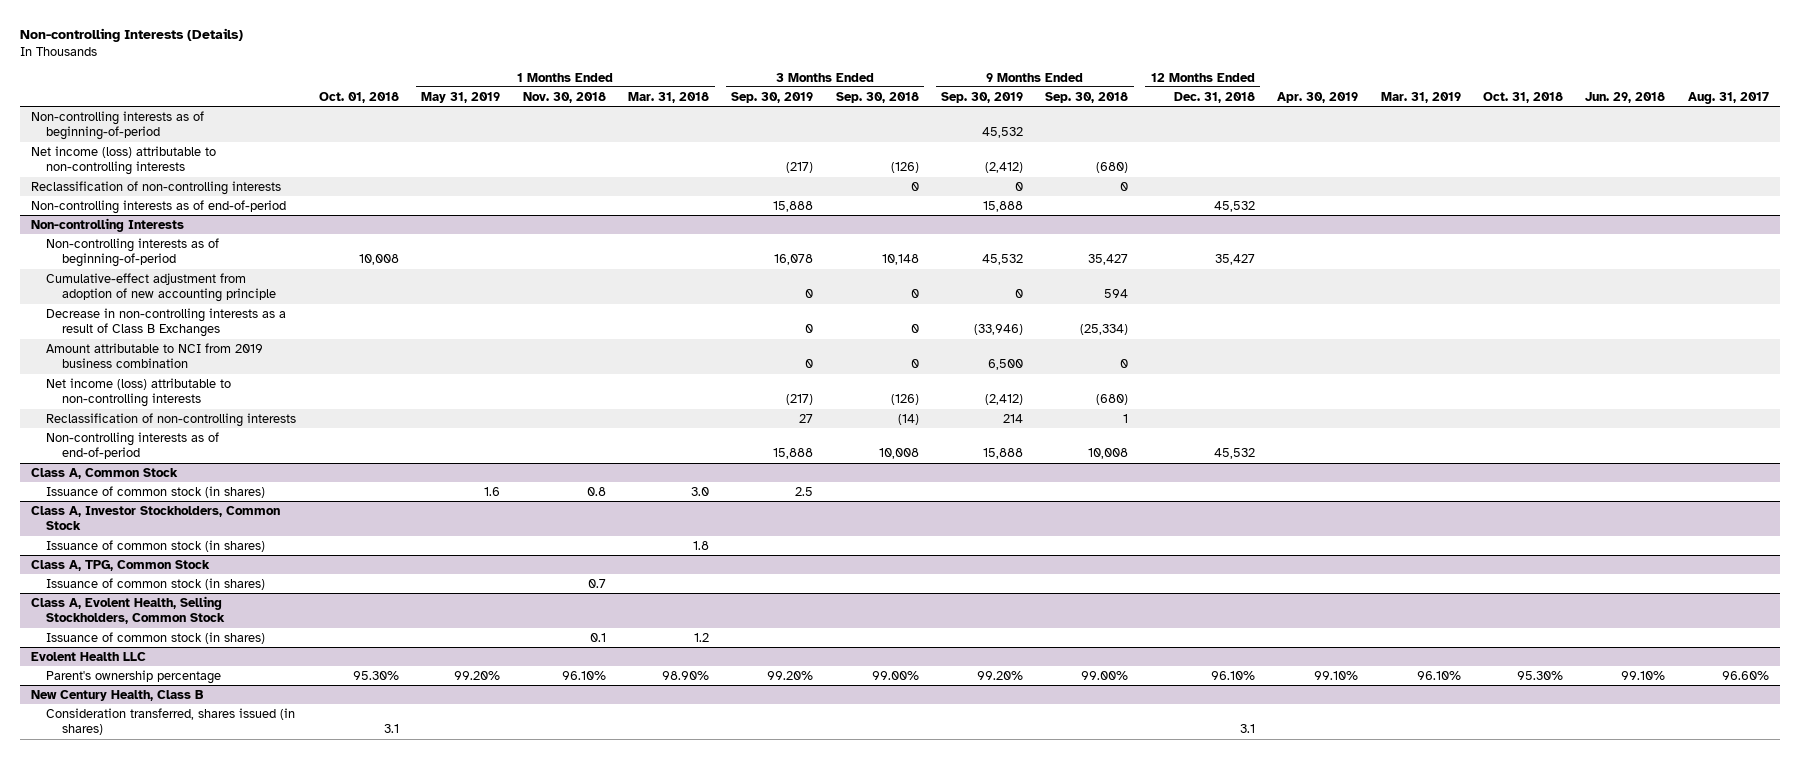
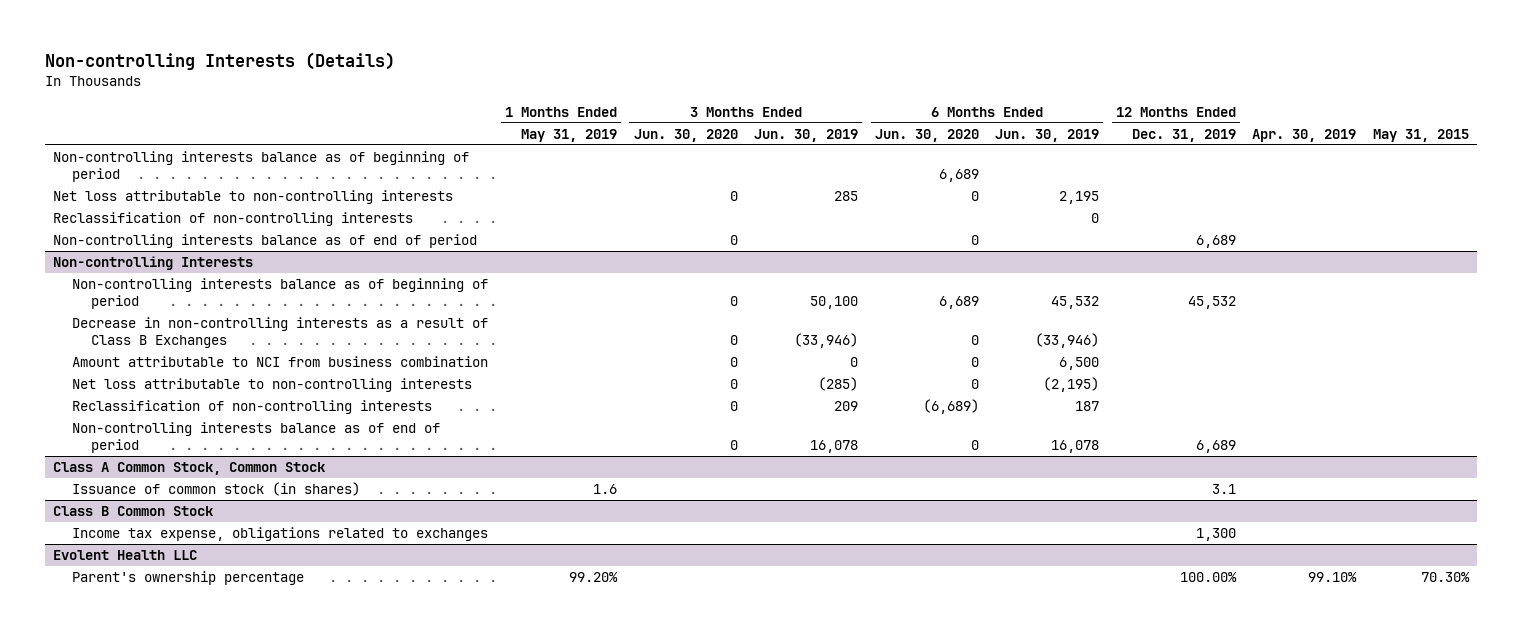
- | Oct. 01, 2018 | 1 Months Ended May 31, 2019 | 1 Months Ended Nov. 30, 2018 | 1 Months Ended Mar. 31, 2018 | 3 Months Ended Sep. 30, 2019 | 3 Months Ended Sep. 30, 2018 | 9 Months Ended Sep. 30, 2019 | 9 Months Ended Sep. 30, 2018 | 12 Months Ended Dec. 31, 2018 | Apr. 30, 2019 | Mar. 31, 2019 | Oct. 31, 2018 | Jun. 29, 2018 | Aug. 31, 2017
+ | 1 Months Ended May 31, 2019 | 3 Months Ended Jun. 30, 2020 | 3 Months Ended Jun. 30, 2019 | 6 Months Ended Jun. 30, 2020 | 6 Months Ended Jun. 30, 2019 | 12 Months Ended Dec. 31, 2019 | Apr. 30, 2019 | May 31, 2015
- Non-controlling interests as of beginning-of-period | | | | | | | 45,532 | | | | | | |
- Net income (loss) attributable to non-controlling interests | | | | | (217) | (126) | (2,412) | (680) | | | | | |
+ Non-controlling interests balance as of beginning of period | | | | 6,689 | | | |
+ Net loss attributable to non-controlling interests | | 0 | 285 | 0 | 2,195 | | |
- Non-controlling interests as of end-of-period | | | | | 15,888 | | 15,888 | | 45,532 | | | | |
+ Non-controlling interests balance as of end of period | | 0 | | 0 | | 6,689 | |
@ Non-controlling Interests
- Non-controlling interests as of beginning-of-period | 10,008 | | | | 16,078 | 10,148 | 45,532 | 35,427 | 35,427 | | | | |
- Cumulative-effect adjustment from adoption of new accounting principle | | | | | 0 | 0 | 0 | 594 | | | | | |
+ Non-controlling interests balance as of beginning of period | | 0 | 50,100 | 6,689 | 45,532 | 45,532 | |
- Amount attributable to NCI from 2019 business combination | | | | | 0 | 0 | 6,500 | 0 | | | | | |
- Net income (loss) attributable to non-controlling interests | | | | | (217) | (126) | (2,412) | (680) | | | | | |
+ Amount attributable to NCI from business combination | | 0 | 0 | 0 | 6,500 | | |
+ Net loss attributable to non-controlling interests | | 0 | (285) | 0 | (2,195) | | |
- Non-controlling interests as of end-of-period | | | | | 15,888 | 10,008 | 15,888 | 10,008 | 45,532 | | | | |
- Class A, Common Stock
@ Non-controlling Interests
+ Non-controlling interests balance as of end of period | | 0 | 16,078 | 0 | 16,078 | 6,689 | |
+ Class A Common Stock, Common Stock
- Class A, Investor Stockholders, Common Stock
- Issuance of common stock (in shares) | | | | 1.8 | | | | | | | | | |
- Class A, TPG, Common Stock
- Issuance of common stock (in shares) | | | 0.7 | | | | | | | | | | |
- Class A, Evolent Health, Selling Stockholders, Common Stock
- Issuance of common stock (in shares) | | | 0.1 | 1.2 | | | | | | | | | |
+ Class B Common Stock
+ Income tax expense, obligations related to exchanges | | | | | | 1,300 | |
- New Century Health, Class B
- Consideration transferred, shares issued (in shares) | 3.1 | | | | | | | | 3.1 | | | | |

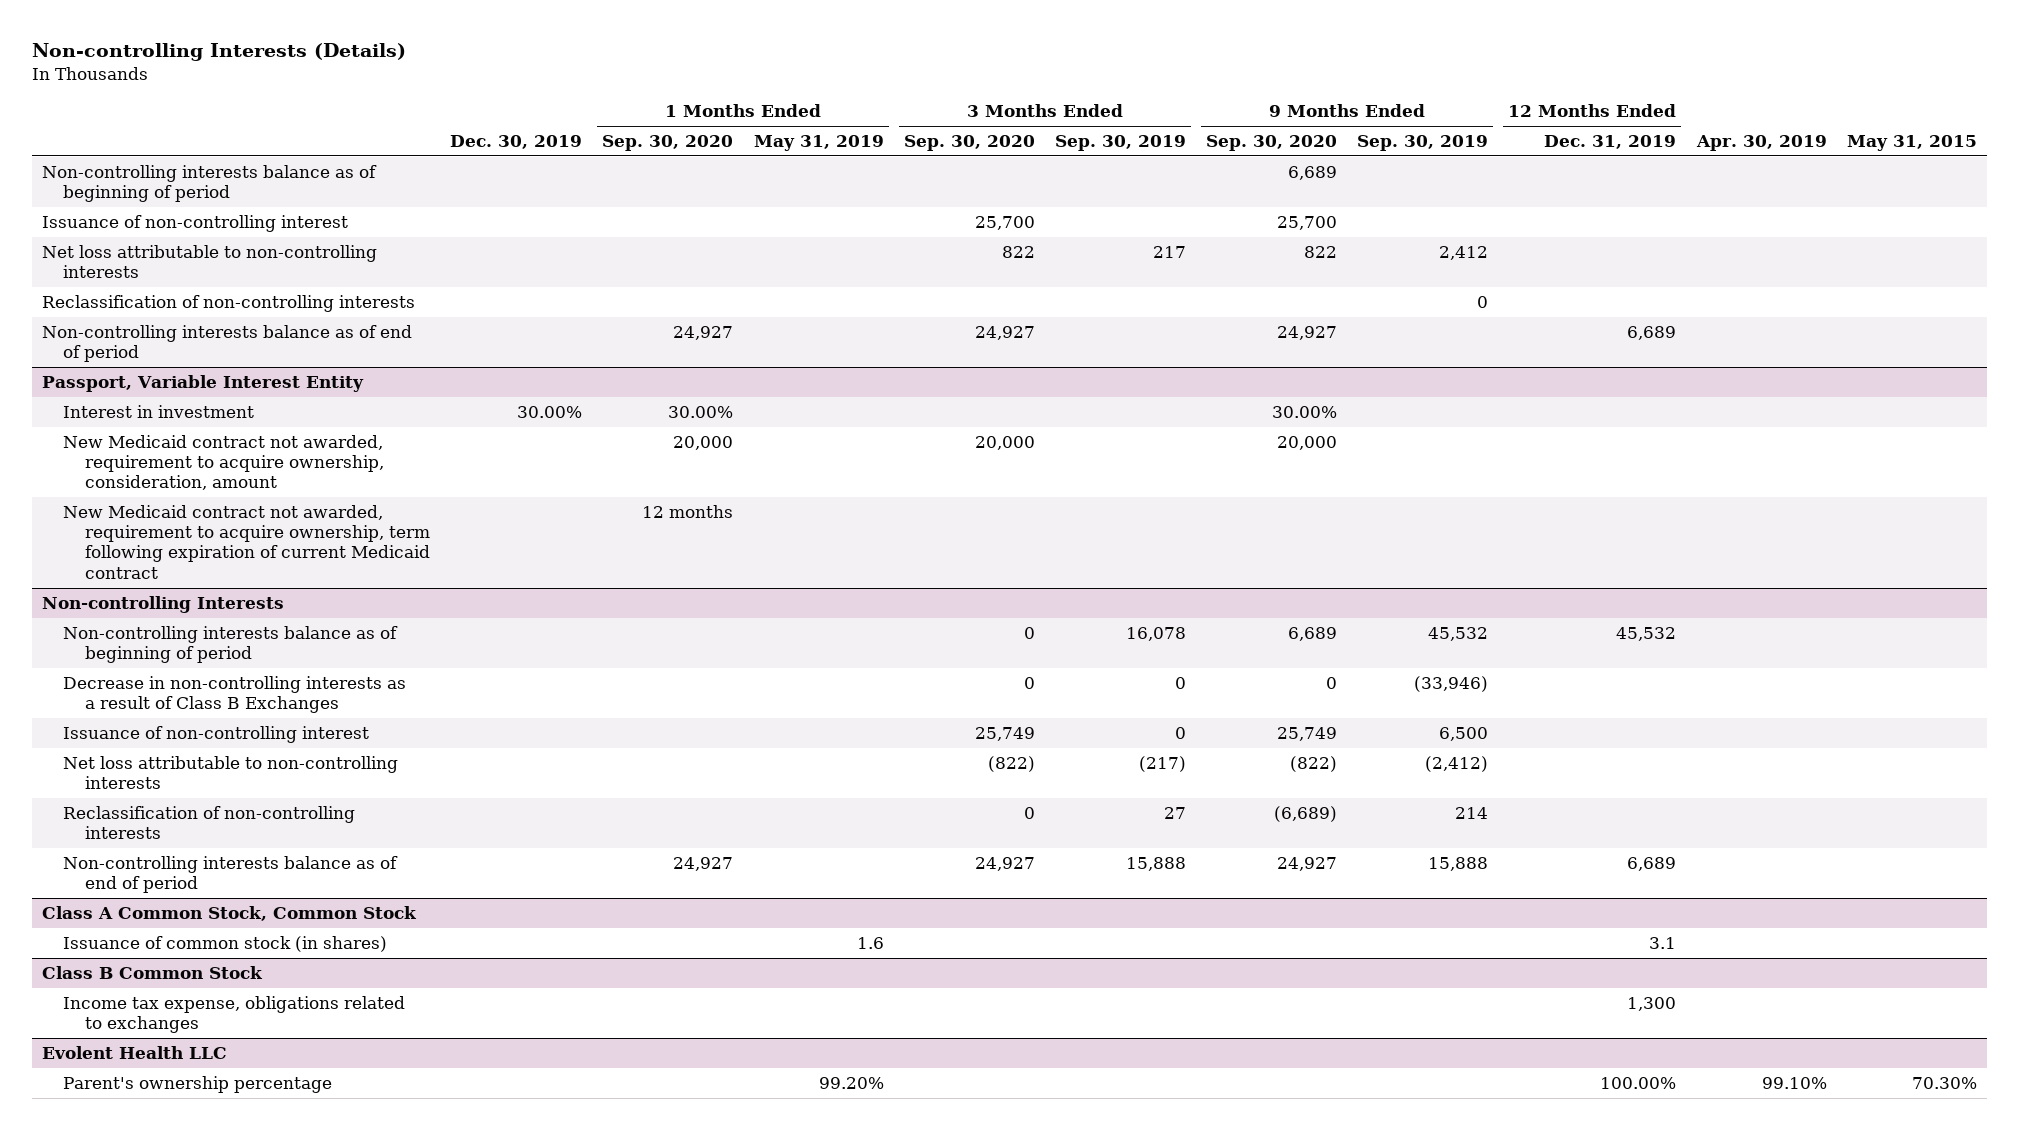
- | 1 Months Ended May 31, 2019 | 3 Months Ended Jun. 30, 2020 | 3 Months Ended Jun. 30, 2019 | 6 Months Ended Jun. 30, 2020 | 6 Months Ended Jun. 30, 2019 | 12 Months Ended Dec. 31, 2019 | Apr. 30, 2019 | May 31, 2015
+ | Dec. 30, 2019 | 1 Months Ended Sep. 30, 2020 | 1 Months Ended May 31, 2019 | 3 Months Ended Sep. 30, 2020 | 3 Months Ended Sep. 30, 2019 | 9 Months Ended Sep. 30, 2020 | 9 Months Ended Sep. 30, 2019 | 12 Months Ended Dec. 31, 2019 | Apr. 30, 2019 | May 31, 2015
+ Issuance of non-controlling interest | | | | 25,700 | | 25,700 | | | |
+ Passport, Variable Interest Entity
+ Interest in investment | 30.00% | 30.00% | | | | 30.00% | | | |
+ New Medicaid contract not awarded, requirement to acquire ownership, consideration, amount | | 20,000 | | 20,000 | | 20,000 | | | |
+ New Medicaid contract not awarded, requirement to acquire ownership, term following expiration of current Medicaid contract | | 12 months | | | | | | | |
@ Non-controlling Interests
- Amount attributable to NCI from business combination | | 0 | 0 | 0 | 6,500 | | |
+ Issuance of non-controlling interest | | | | 25,749 | 0 | 25,749 | 6,500 | | |

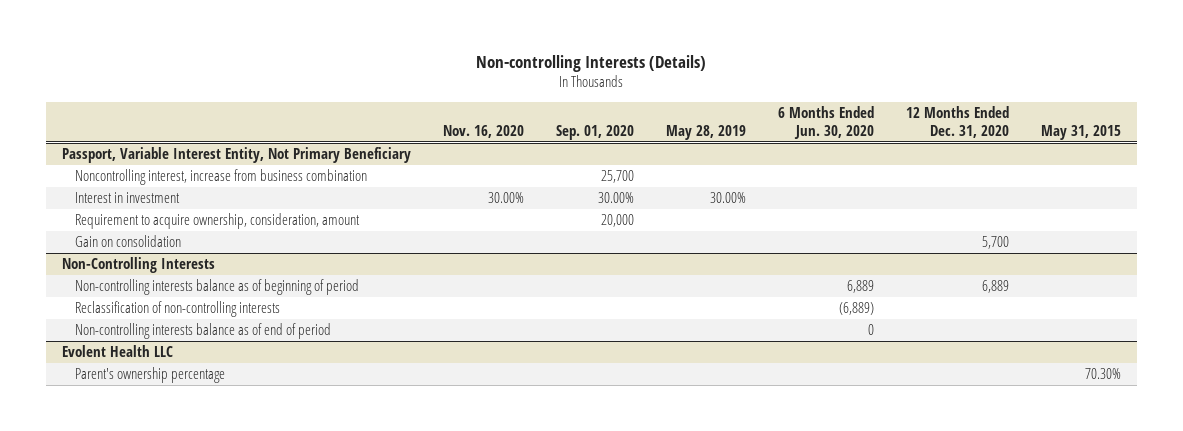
- | Dec. 30, 2019 | 1 Months Ended Sep. 30, 2020 | 1 Months Ended May 31, 2019 | 3 Months Ended Sep. 30, 2020 | 3 Months Ended Sep. 30, 2019 | 9 Months Ended Sep. 30, 2020 | 9 Months Ended Sep. 30, 2019 | 12 Months Ended Dec. 31, 2019 | Apr. 30, 2019 | May 31, 2015
+ | Nov. 16, 2020 | Sep. 01, 2020 | May 28, 2019 | 6 Months Ended Jun. 30, 2020 | 12 Months Ended Dec. 31, 2020 | May 31, 2015
- Non-controlling interests balance as of beginning of period | | | | | | 6,689 | | | |
- Issuance of non-controlling interest | | | | 25,700 | | 25,700 | | | |
- Net loss attributable to non-controlling interests | | | | 822 | 217 | 822 | 2,412 | | |
- Reclassification of non-controlling interests | | | | | | | 0 | | |
- Non-controlling interests balance as of end of period | | 24,927 | | 24,927 | | 24,927 | | 6,689 | |
- Passport, Variable Interest Entity
+ Passport, Variable Interest Entity, Not Primary Beneficiary
+ Noncontrolling interest, increase from business combination | | 25,700 | | | |
- New Medicaid contract not awarded, requirement to acquire ownership, consideration, amount | | 20,000 | | 20,000 | | 20,000 | | | |
- New Medicaid contract not awarded, requirement to acquire ownership, term following expiration of current Medicaid contract | | 12 months | | | | | | | |
- Non-controlling Interests
+ Requirement to acquire ownership, consideration, amount | | 20,000 | | | |
+ Gain on consolidation | | | | | 5,700 |
+ Non-Controlling Interests
- Decrease in non-controlling interests as a result of Class B Exchanges | | | | 0 | 0 | 0 | (33,946) | | |
- Issuance of non-controlling interest | | | | 25,749 | 0 | 25,749 | 6,500 | | |
- Net loss attributable to non-controlling interests | | | | (822) | (217) | (822) | (2,412) | | |
- Class A Common Stock, Common Stock
- Issuance of common stock (in shares) | | | 1.6 | | | | | 3.1 | |
- Class B Common Stock
- Income tax expense, obligations related to exchanges | | | | | | | | 1,300 | |

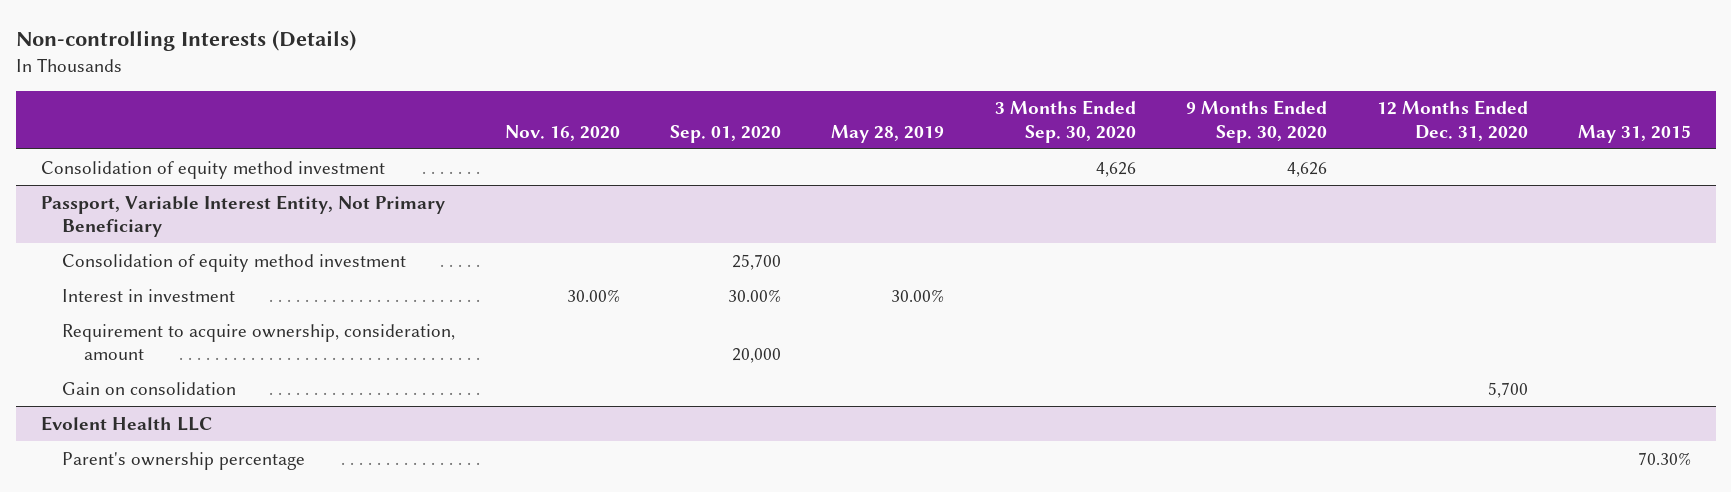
- | Nov. 16, 2020 | Sep. 01, 2020 | May 28, 2019 | 6 Months Ended Jun. 30, 2020 | 12 Months Ended Dec. 31, 2020 | May 31, 2015
+ | Nov. 16, 2020 | Sep. 01, 2020 | May 28, 2019 | 3 Months Ended Sep. 30, 2020 | 9 Months Ended Sep. 30, 2020 | 12 Months Ended Dec. 31, 2020 | May 31, 2015
+ Consolidation of equity method investment | | | | 4,626 | 4,626 | |
@ Passport, Variable Interest Entity, Not Primary Beneficiary
- Noncontrolling interest, increase from business combination | | 25,700 | | | |
+ Consolidation of equity method investment | | 25,700 | | | | |
- Non-Controlling Interests
- Non-controlling interests balance as of beginning of period | | | | 6,889 | 6,889 |
- Reclassification of non-controlling interests | | | | (6,889) | |
- Non-controlling interests balance as of end of period | | | | 0 | |

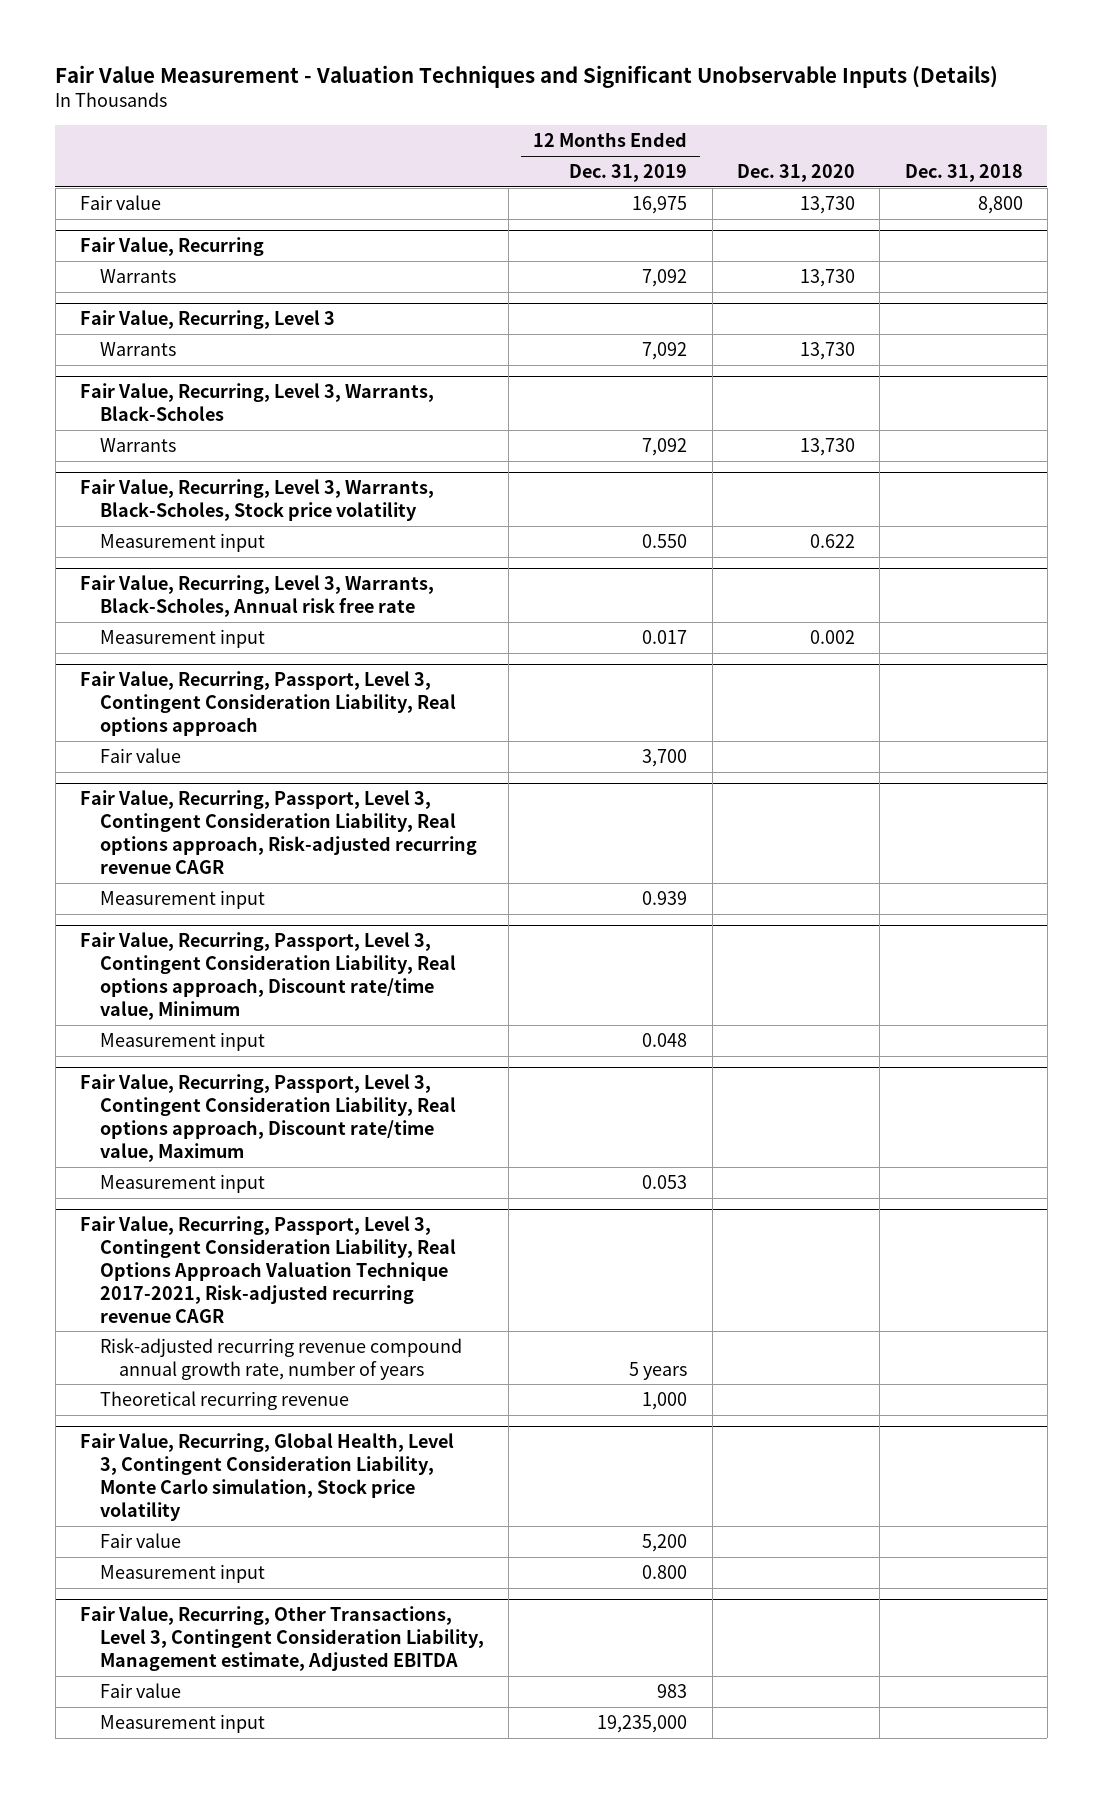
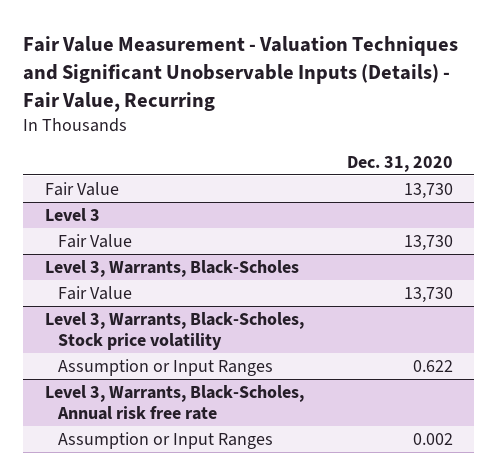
- Fair Value Measurement - Valuation Techniques and Significant Unobservable Inputs (Details)
+ Fair Value Measurement - Valuation Techniques and Significant Unobservable Inputs (Details) - Fair Value, Recurring
- | 12 Months Ended Dec. 31, 2019 | Dec. 31, 2020 | Dec. 31, 2018
+ | Dec. 31, 2020
- Fair value | 16,975 | 13,730 | 8,800
- Fair Value, Recurring
- Warrants | 7,092 | 13,730 |
- Fair Value, Recurring, Level 3
- Warrants | 7,092 | 13,730 |
- Fair Value, Recurring, Level 3, Warrants, Black-Scholes
- Warrants | 7,092 | 13,730 |
- Fair Value, Recurring, Level 3, Warrants, Black-Scholes, Stock price volatility
- Measurement input | 0.550 | 0.622 |
- Fair Value, Recurring, Level 3, Warrants, Black-Scholes, Annual risk free rate
- Measurement input | 0.017 | 0.002 |
- Fair Value, Recurring, Passport, Level 3, Contingent Consideration Liability, Real options approach
- Fair value | 3,700 | |
- Fair Value, Recurring, Passport, Level 3, Contingent Consideration Liability, Real options approach, Risk-adjusted recurring revenue CAGR
- Measurement input | 0.939 | |
- Fair Value, Recurring, Passport, Level 3, Contingent Consideration Liability, Real options approach, Discount rate/time value, Minimum
- Measurement input | 0.048 | |
- Fair Value, Recurring, Passport, Level 3, Contingent Consideration Liability, Real options approach, Discount rate/time value, Maximum
- Measurement input | 0.053 | |
- Fair Value, Recurring, Passport, Level 3, Contingent Consideration Liability, Real Options Approach Valuation Technique 2017-2021, Risk-adjusted recurring revenue CAGR
- Risk-adjusted recurring revenue compound annual growth rate, number of years | 5 years | |
- Theoretical recurring revenue | 1,000 | |
- Fair Value, Recurring, Global Health, Level 3, Contingent Consideration Liability, Monte Carlo simulation, Stock price volatility
- Fair value | 5,200 | |
- Measurement input | 0.800 | |
- Fair Value, Recurring, Other Transactions, Level 3, Contingent Consideration Liability, Management estimate, Adjusted EBITDA
- Fair value | 983 | |
- Measurement input | 19,235,000 | |
+ Fair Value | 13,730
+ Level 3
+ Fair Value | 13,730
+ Level 3, Warrants, Black-Scholes
+ Fair Value | 13,730
+ Level 3, Warrants, Black-Scholes, Stock price volatility
+ Assumption or Input Ranges | 0.622
+ Level 3, Warrants, Black-Scholes, Annual risk free rate
+ Assumption or Input Ranges | 0.002

